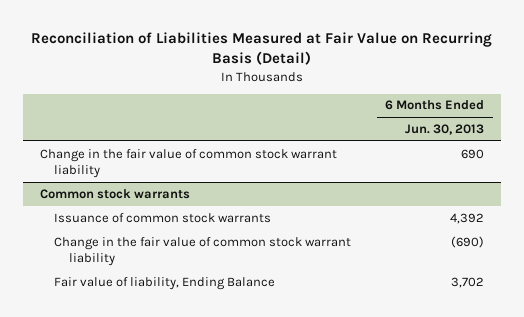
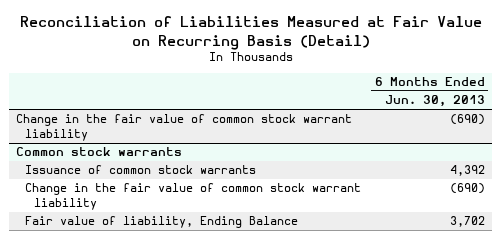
- Change in the fair value of common stock warrant liability | 690
+ Change in the fair value of common stock warrant liability | (690)

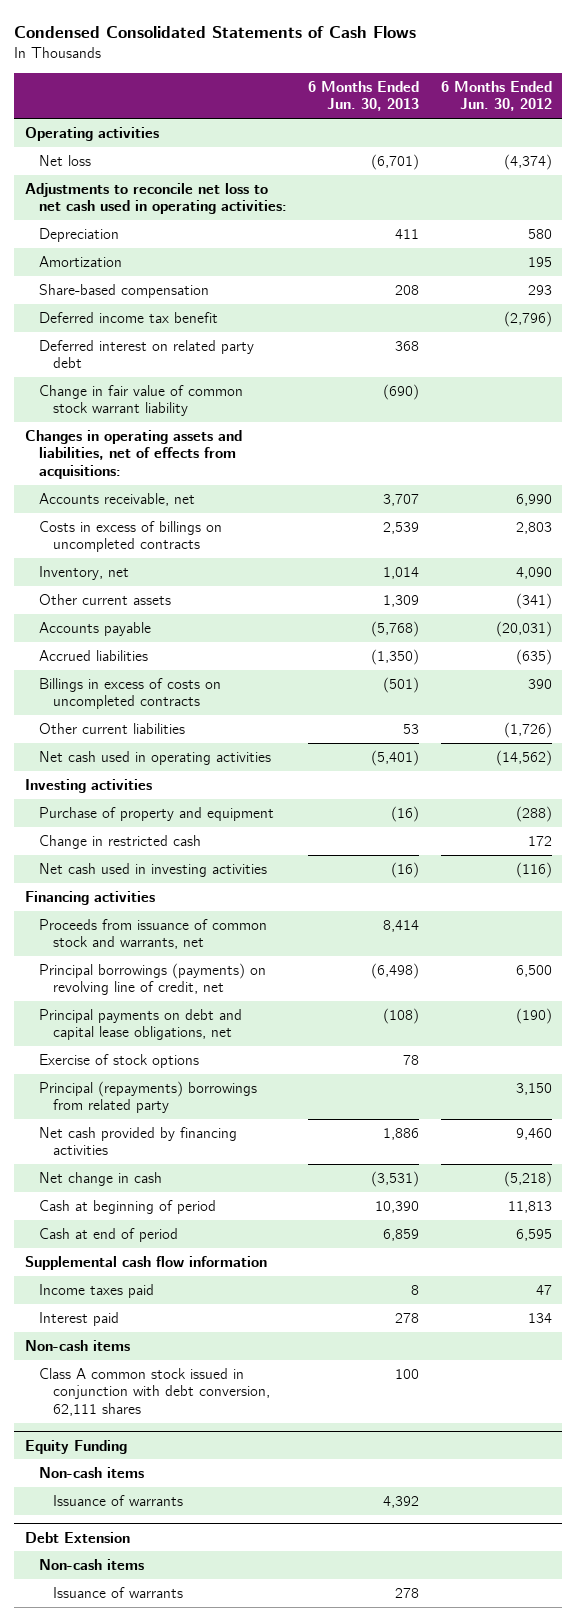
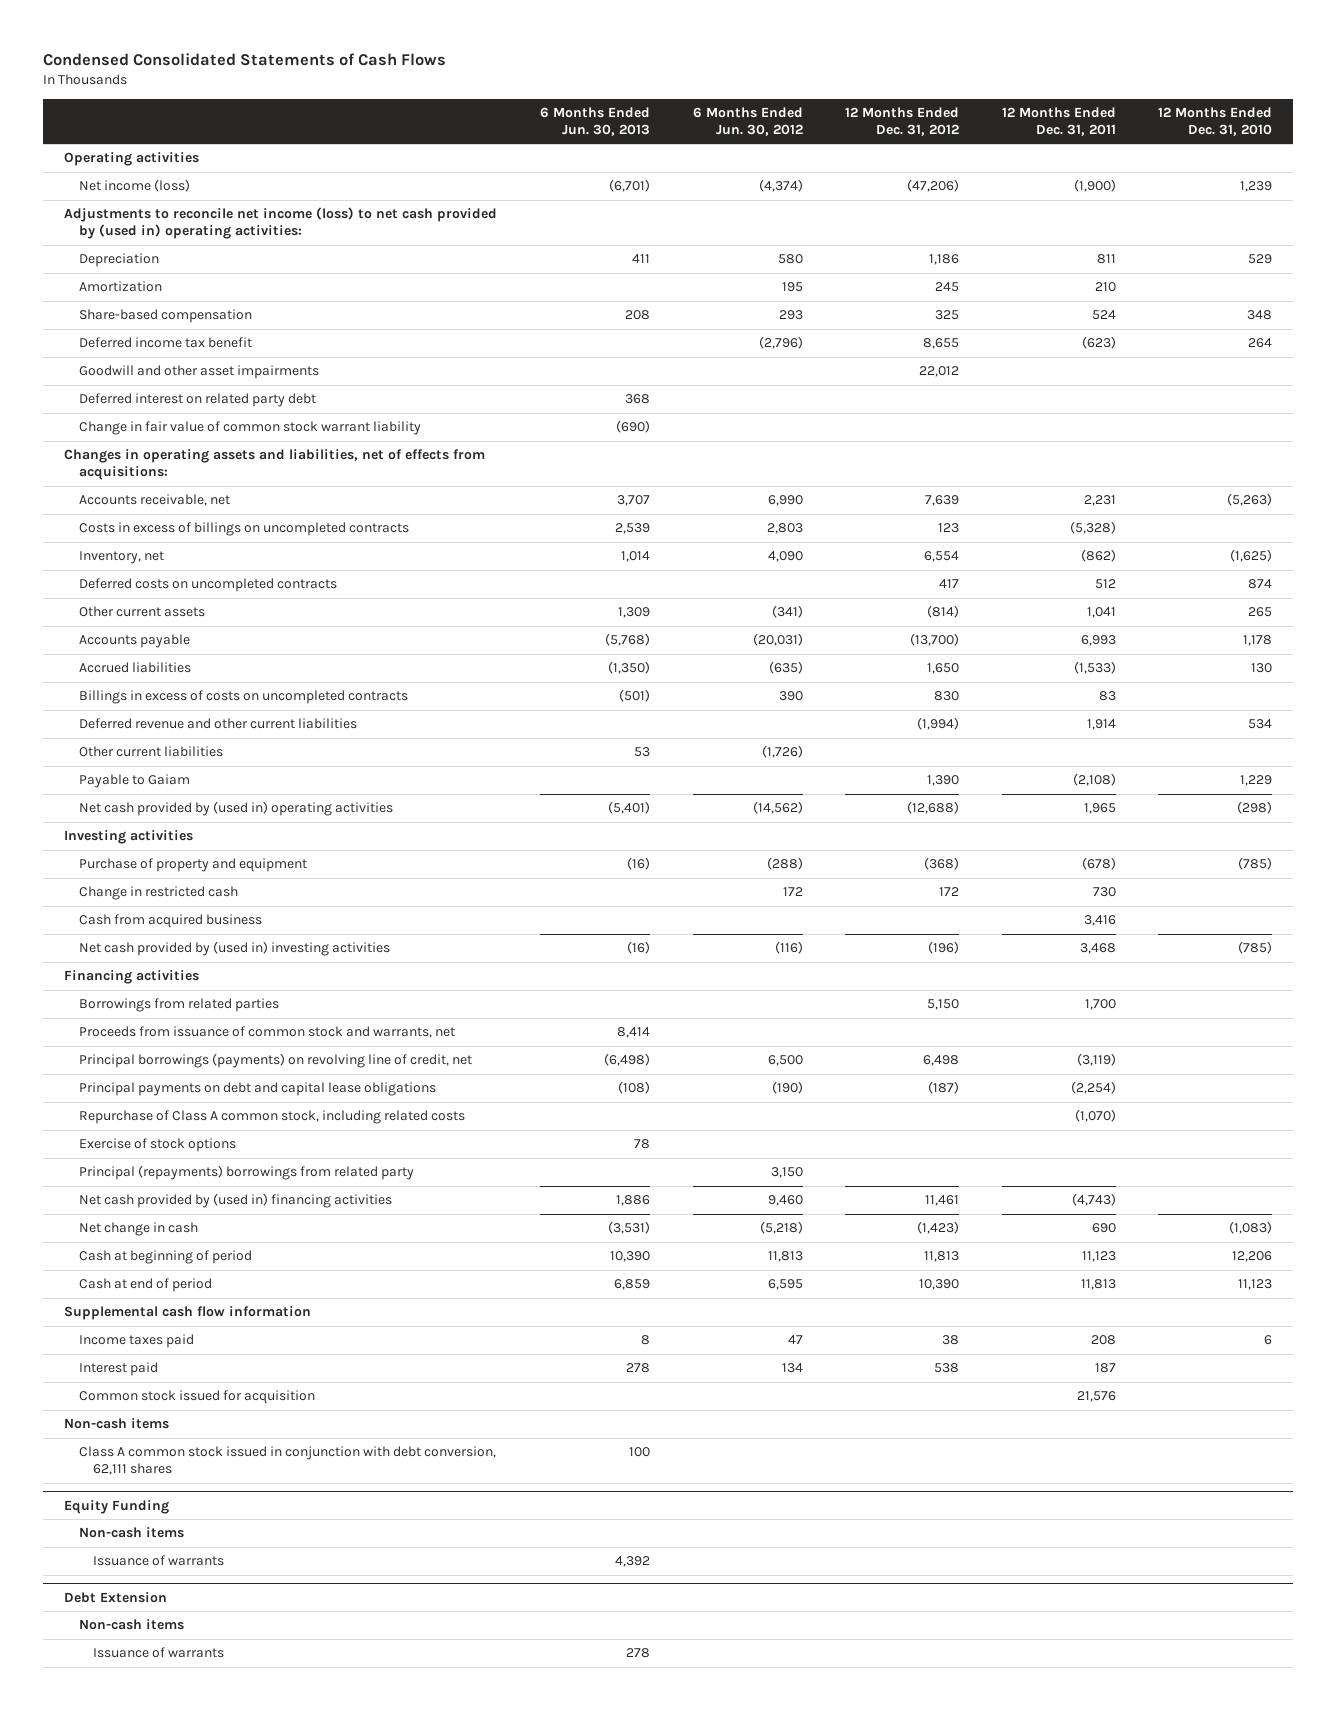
- | 6 Months Ended Jun. 30, 2013 | 6 Months Ended Jun. 30, 2012
+ | 6 Months Ended Jun. 30, 2013 | 6 Months Ended Jun. 30, 2012 | 12 Months Ended Dec. 31, 2012 | 12 Months Ended Dec. 31, 2011 | 12 Months Ended Dec. 31, 2010
- Net loss | (6,701) | (4,374)
- Adjustments to reconcile net loss to net cash used in operating activities:
+ Net income (loss) | (6,701) | (4,374) | (47,206) | (1,900) | 1,239
+ Adjustments to reconcile net income (loss) to net cash provided by (used in) operating activities:
+ Goodwill and other asset impairments | | | 22,012 | |
+ Deferred costs on uncompleted contracts | | | 417 | 512 | 874
+ Deferred revenue and other current liabilities | | | (1,994) | 1,914 | 534
- Net cash used in operating activities | (5,401) | (14,562)
+ Payable to Gaiam | | | 1,390 | (2,108) | 1,229
+ Net cash provided by (used in) operating activities | (5,401) | (14,562) | (12,688) | 1,965 | (298)
- Net cash used in investing activities | (16) | (116)
+ Cash from acquired business | | | | 3,416 |
+ Net cash provided by (used in) investing activities | (16) | (116) | (196) | 3,468 | (785)
+ Borrowings from related parties | | | 5,150 | 1,700 |
- Principal payments on debt and capital lease obligations, net | (108) | (190)
+ Principal payments on debt and capital lease obligations | (108) | (190) | (187) | (2,254) |
+ Repurchase of Class A common stock, including related costs | | | | (1,070) |
- Net cash provided by financing activities | 1,886 | 9,460
+ Net cash provided by (used in) financing activities | 1,886 | 9,460 | 11,461 | (4,743) |
+ Common stock issued for acquisition | | | | 21,576 |

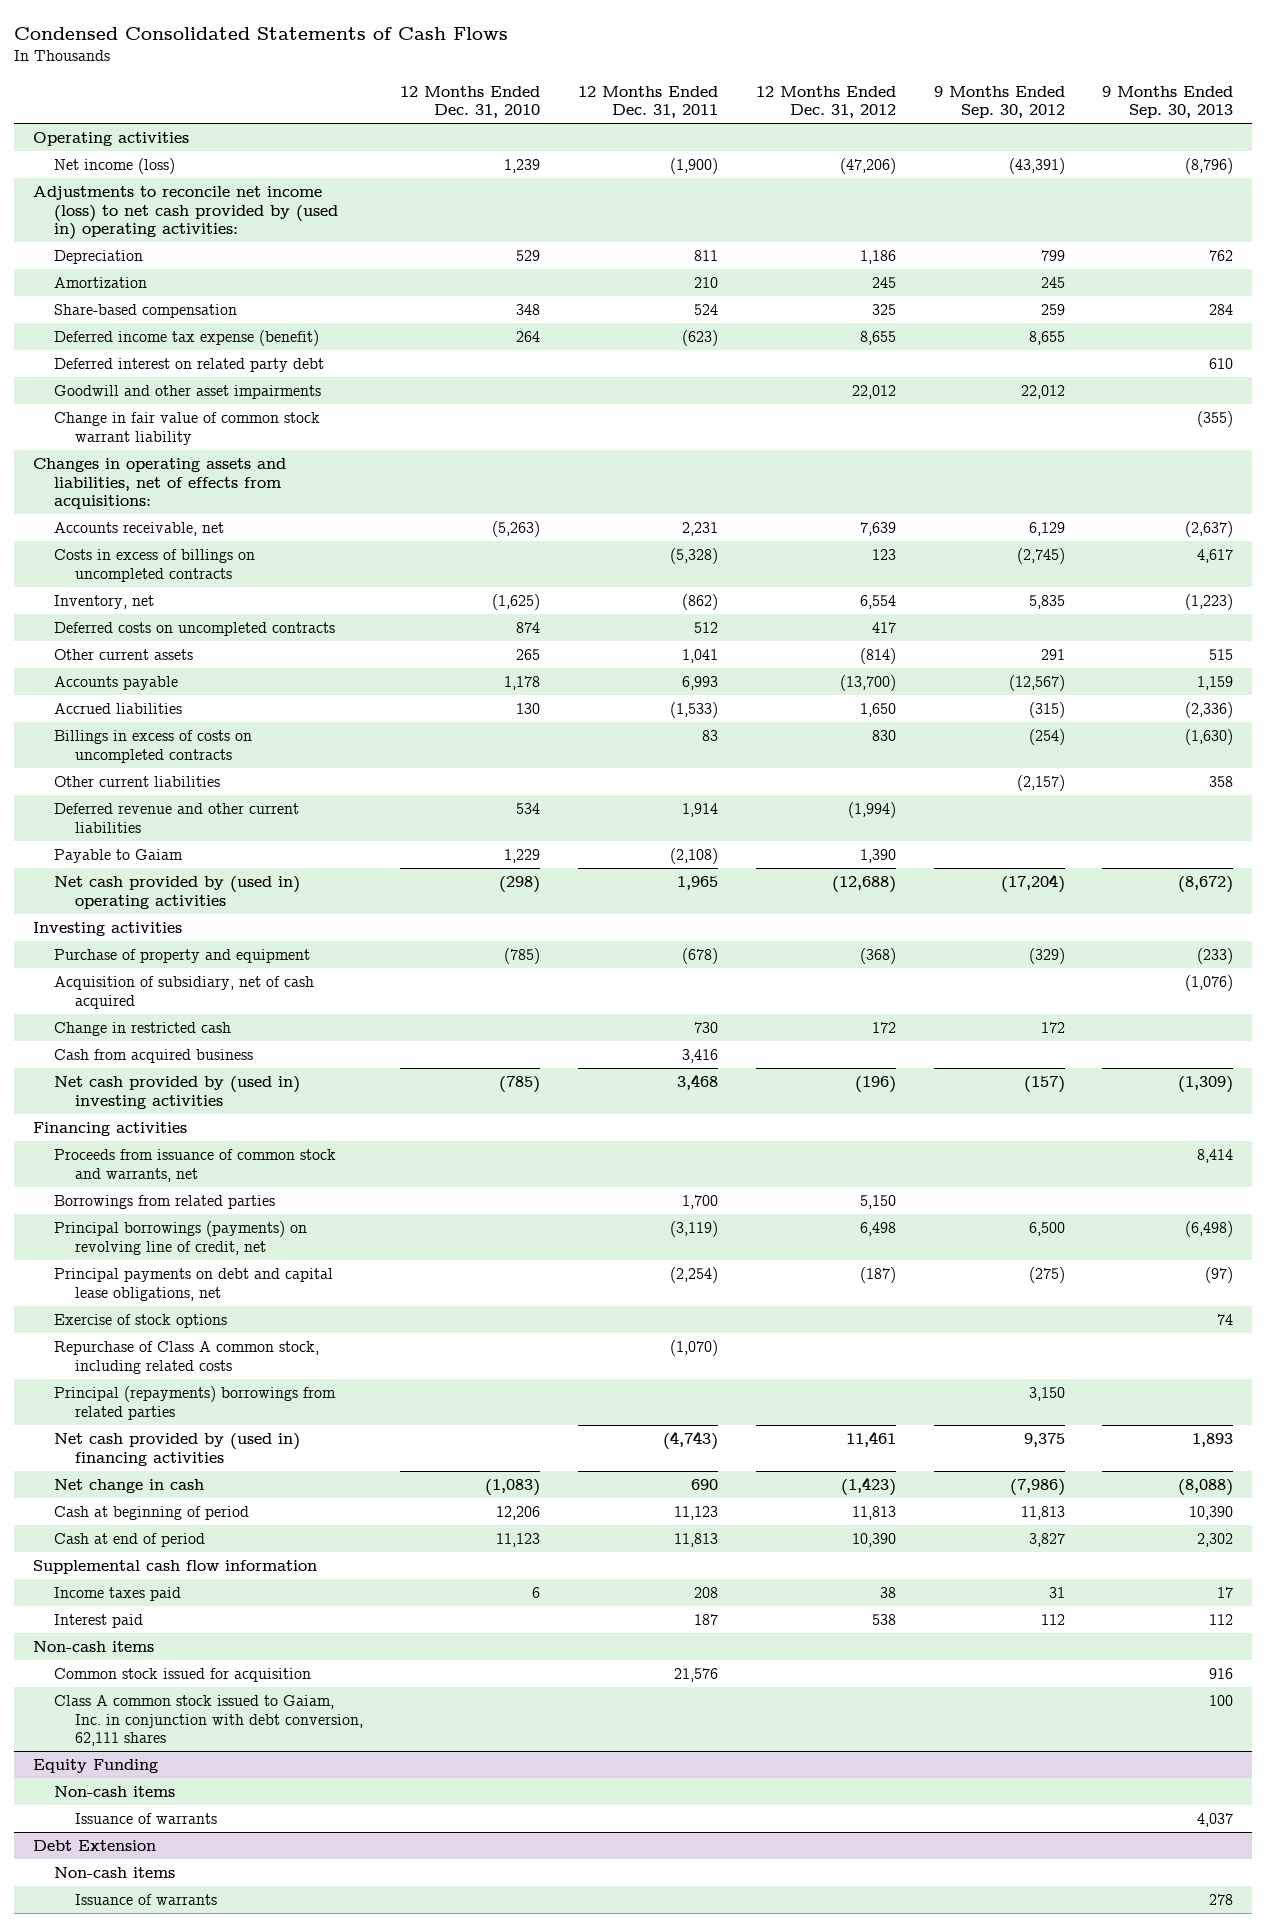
- | 6 Months Ended Jun. 30, 2013 | 6 Months Ended Jun. 30, 2012 | 12 Months Ended Dec. 31, 2012 | 12 Months Ended Dec. 31, 2011 | 12 Months Ended Dec. 31, 2010
+ | 12 Months Ended Dec. 31, 2010 | 12 Months Ended Dec. 31, 2011 | 12 Months Ended Dec. 31, 2012 | 9 Months Ended Sep. 30, 2012 | 9 Months Ended Sep. 30, 2013
- Deferred income tax benefit | | (2,796) | 8,655 | (623) | 264
+ Deferred income tax expense (benefit) | 264 | (623) | 8,655 | 8,655 |
moved down: Goodwill and other asset impairments | | | 22,012 | 22,012 |
moved down: Deferred revenue and other current liabilities | 534 | 1,914 | (1,994) | |
+ Acquisition of subsidiary, net of cash acquired | | | | | (1,076)
moved down: Borrowings from related parties | | 1,700 | 5,150 | |
- Principal payments on debt and capital lease obligations | (108) | (190) | (187) | (2,254) |
+ Principal payments on debt and capital lease obligations, net | | (2,254) | (187) | (275) | (97)
- Principal (repayments) borrowings from related party | | 3,150 | | |
moved down: Repurchase of Class A common stock, including related costs | | (1,070) | | |
+ Principal (repayments) borrowings from related parties | | | | 3,150 |
- Class A common stock issued in conjunction with debt conversion, 62,111 shares | 100 | | | |
moved down: Common stock issued for acquisition | | 21,576 | | | 916
+ Class A common stock issued to Gaiam, Inc. in conjunction with debt conversion, 62,111 shares | | | | | 100

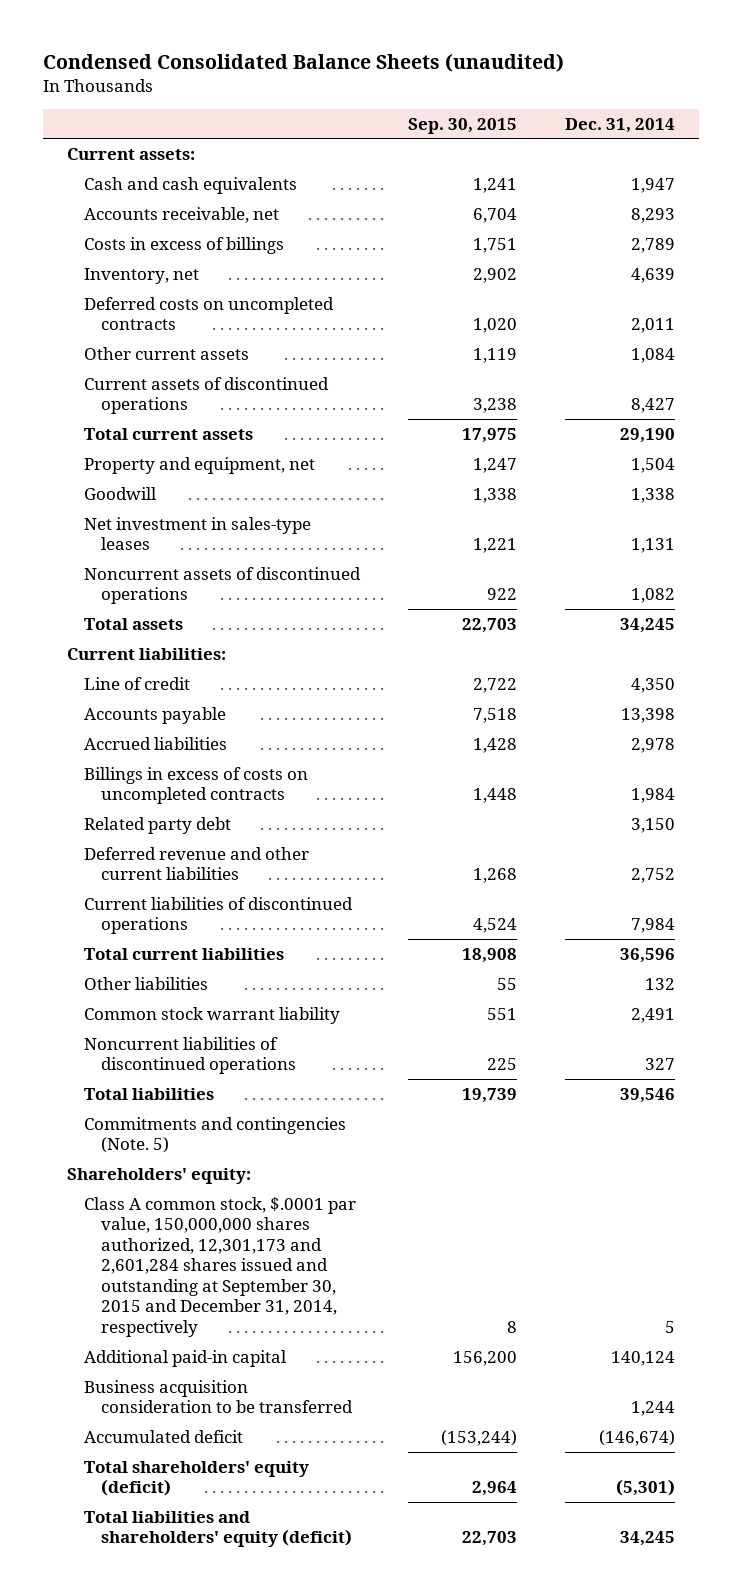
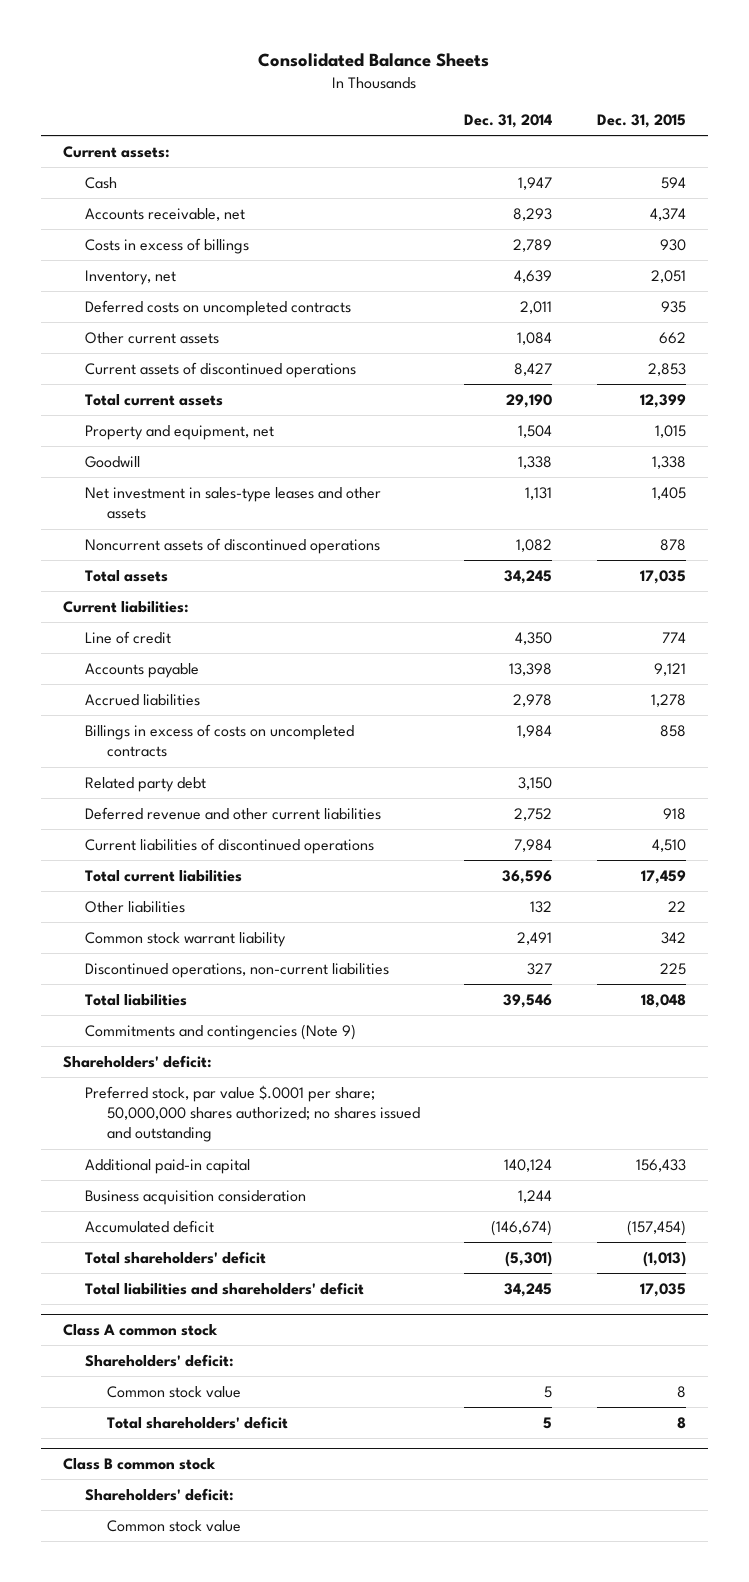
- Condensed Consolidated Balance Sheets (unaudited)
+ Consolidated Balance Sheets
- | Sep. 30, 2015 | Dec. 31, 2014
+ | Dec. 31, 2014 | Dec. 31, 2015
- Cash and cash equivalents | 1,241 | 1,947
+ Cash | 1,947 | 594
- Net investment in sales-type leases | 1,221 | 1,131
+ Net investment in sales-type leases and other assets | 1,131 | 1,405
- Noncurrent liabilities of discontinued operations | 225 | 327
+ Discontinued operations, non-current liabilities | 327 | 225
- Commitments and contingencies (Note. 5)
- Shareholders' equity:
- Class A common stock, $.0001 par value, 150,000,000 shares authorized, 12,301,173 and 2,601,284 shares issued and outstanding at September 30, 2015 and December 31, 2014, respectively | 8 | 5
+ Commitments and contingencies (Note 9)
+ Shareholders' deficit:
+ Preferred stock, par value $.0001 per share; 50,000,000 shares authorized; no shares issued and outstanding
- Business acquisition consideration to be transferred | | 1,244
+ Business acquisition consideration | 1,244 |
- Total shareholders' equity (deficit) | 2,964 | (5,301)
- Total liabilities and shareholders' equity (deficit) | 22,703 | 34,245
+ Total shareholders' deficit | (5,301) | (1,013)
+ Total liabilities and shareholders' deficit | 34,245 | 17,035
+ Class A common stock
+ Shareholders' deficit:
+ Common stock value | 5 | 8
+ Total shareholders' deficit | 5 | 8
+ Class B common stock
+ Shareholders' deficit:
+ Common stock value

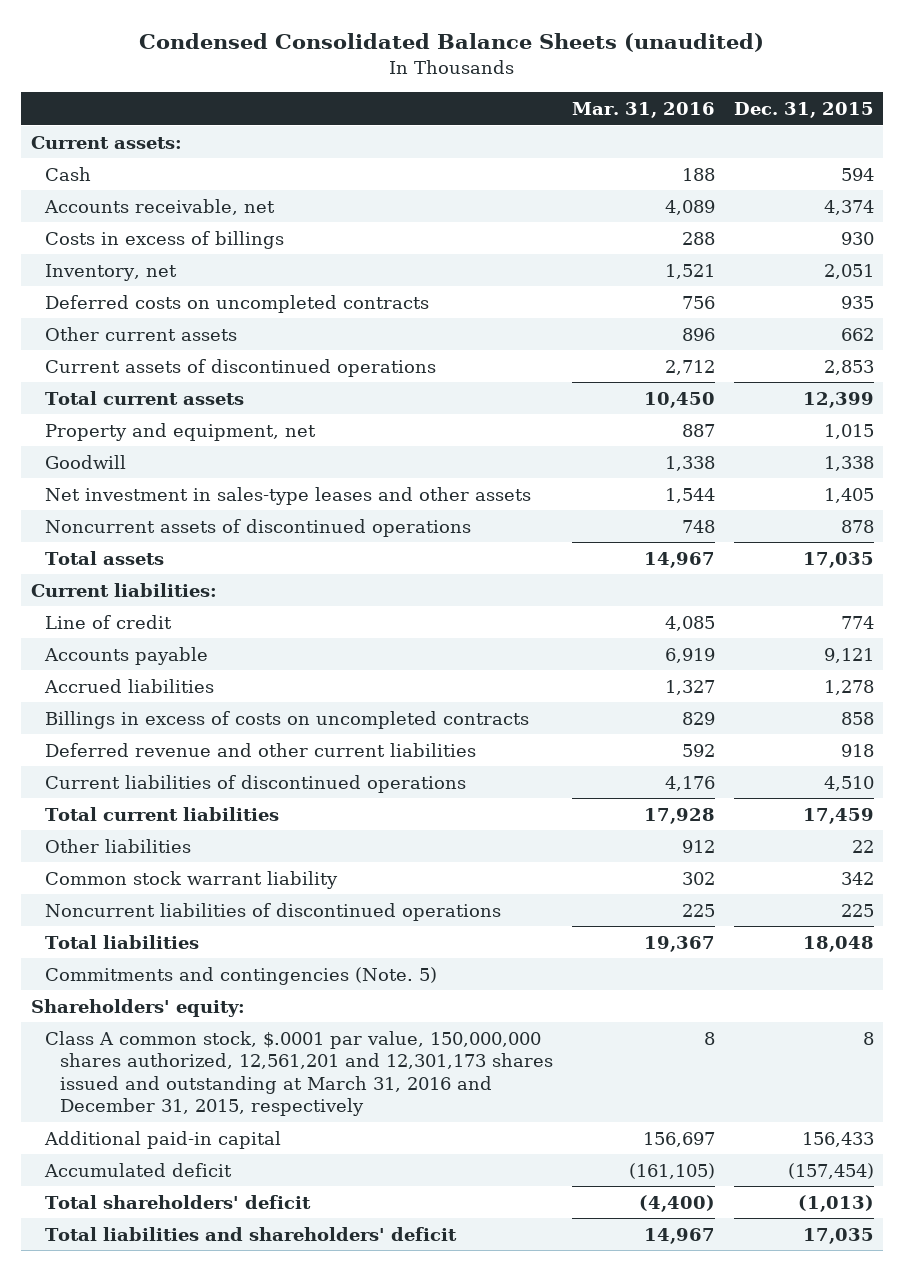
- Consolidated Balance Sheets
+ Condensed Consolidated Balance Sheets (unaudited)
- | Dec. 31, 2014 | Dec. 31, 2015
+ | Mar. 31, 2016 | Dec. 31, 2015
- Related party debt | 3,150 |
- Discontinued operations, non-current liabilities | 327 | 225
+ Noncurrent liabilities of discontinued operations | 225 | 225
- Commitments and contingencies (Note 9)
- Shareholders' deficit:
- Preferred stock, par value $.0001 per share; 50,000,000 shares authorized; no shares issued and outstanding
+ Commitments and contingencies (Note. 5)
+ Shareholders' equity:
+ Class A common stock, $.0001 par value, 150,000,000 shares authorized, 12,561,201 and 12,301,173 shares issued and outstanding at March 31, 2016 and December 31, 2015, respectively | 8 | 8
- Business acquisition consideration | 1,244 |
- Class A common stock
- Shareholders' deficit:
- Common stock value | 5 | 8
- Total shareholders' deficit | 5 | 8
- Class B common stock
- Shareholders' deficit:
- Common stock value

